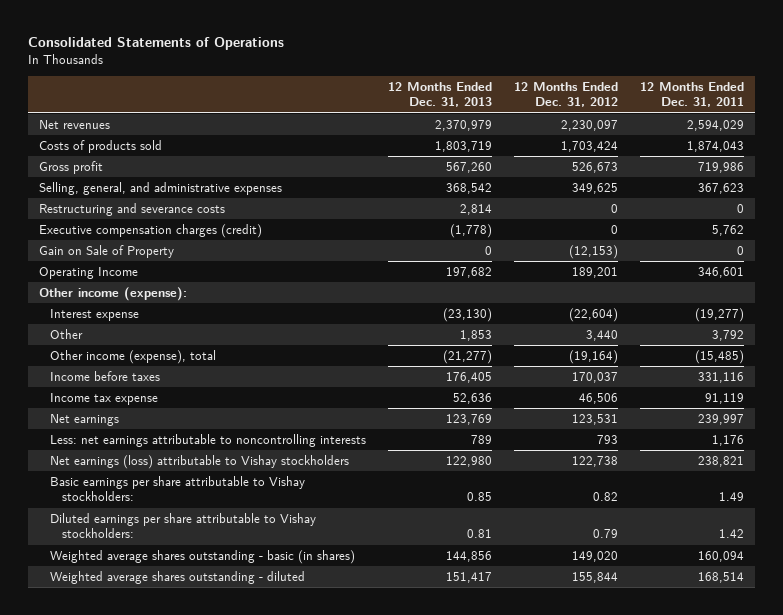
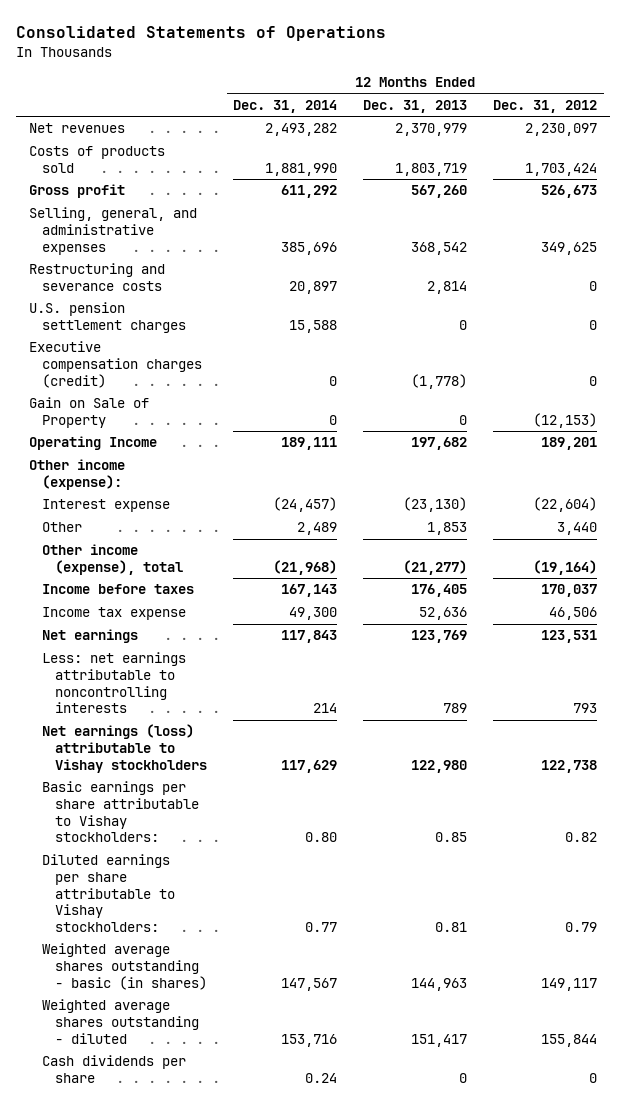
- | 12 Months Ended Dec. 31, 2013 | 12 Months Ended Dec. 31, 2012 | 12 Months Ended Dec. 31, 2011
+ | 12 Months Ended Dec. 31, 2014 | 12 Months Ended Dec. 31, 2013 | 12 Months Ended Dec. 31, 2012
+ U.S. pension settlement charges | 15,588 | 0 | 0
- Weighted average shares outstanding - basic (in shares) | 144,856 | 149,020 | 160,094
+ Weighted average shares outstanding - basic (in shares) | 147,567 | 144,963 | 149,117
+ Cash dividends per share | 0.24 | 0 | 0

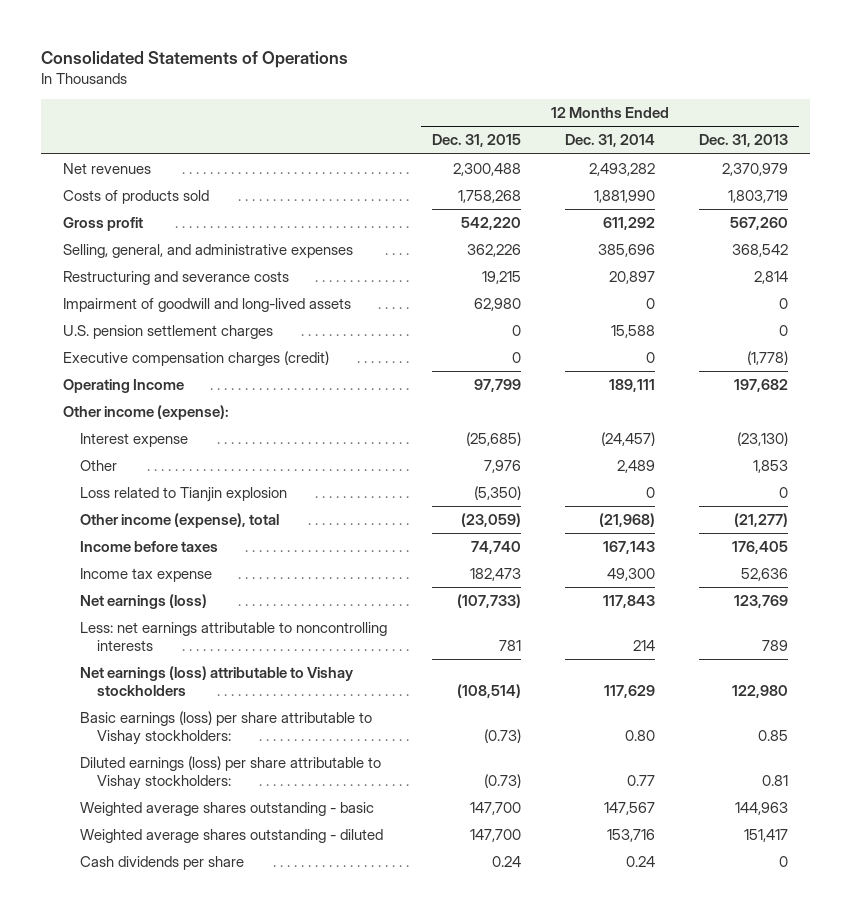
- | 12 Months Ended Dec. 31, 2014 | 12 Months Ended Dec. 31, 2013 | 12 Months Ended Dec. 31, 2012
+ | 12 Months Ended Dec. 31, 2015 | 12 Months Ended Dec. 31, 2014 | 12 Months Ended Dec. 31, 2013
+ Impairment of goodwill and long-lived assets | 62,980 | 0 | 0
- Gain on Sale of Property | 0 | 0 | (12,153)
+ Loss related to Tianjin explosion | (5,350) | 0 | 0
- Net earnings | 117,843 | 123,769 | 123,531
+ Net earnings (loss) | (107,733) | 117,843 | 123,769
- Basic earnings per share attributable to Vishay stockholders: | 0.80 | 0.85 | 0.82
- Diluted earnings per share attributable to Vishay stockholders: | 0.77 | 0.81 | 0.79
- Weighted average shares outstanding - basic (in shares) | 147,567 | 144,963 | 149,117
+ Basic earnings (loss) per share attributable to Vishay stockholders: | (0.73) | 0.80 | 0.85
+ Diluted earnings (loss) per share attributable to Vishay stockholders: | (0.73) | 0.77 | 0.81
+ Weighted average shares outstanding - basic | 147,700 | 147,567 | 144,963

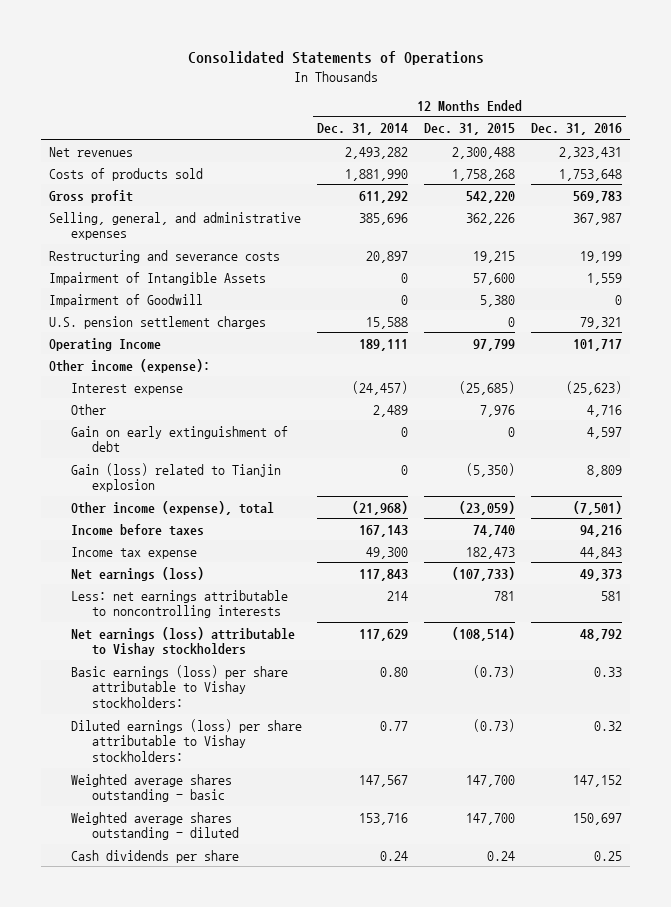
- | 12 Months Ended Dec. 31, 2015 | 12 Months Ended Dec. 31, 2014 | 12 Months Ended Dec. 31, 2013
+ | 12 Months Ended Dec. 31, 2014 | 12 Months Ended Dec. 31, 2015 | 12 Months Ended Dec. 31, 2016
- Impairment of goodwill and long-lived assets | 62,980 | 0 | 0
+ Impairment of Intangible Assets | 0 | 57,600 | 1,559
+ Impairment of Goodwill | 0 | 5,380 | 0
- Executive compensation charges (credit) | 0 | 0 | (1,778)
- Loss related to Tianjin explosion | (5,350) | 0 | 0
+ Gain on early extinguishment of debt | 0 | 0 | 4,597
+ Gain (loss) related to Tianjin explosion | 0 | (5,350) | 8,809

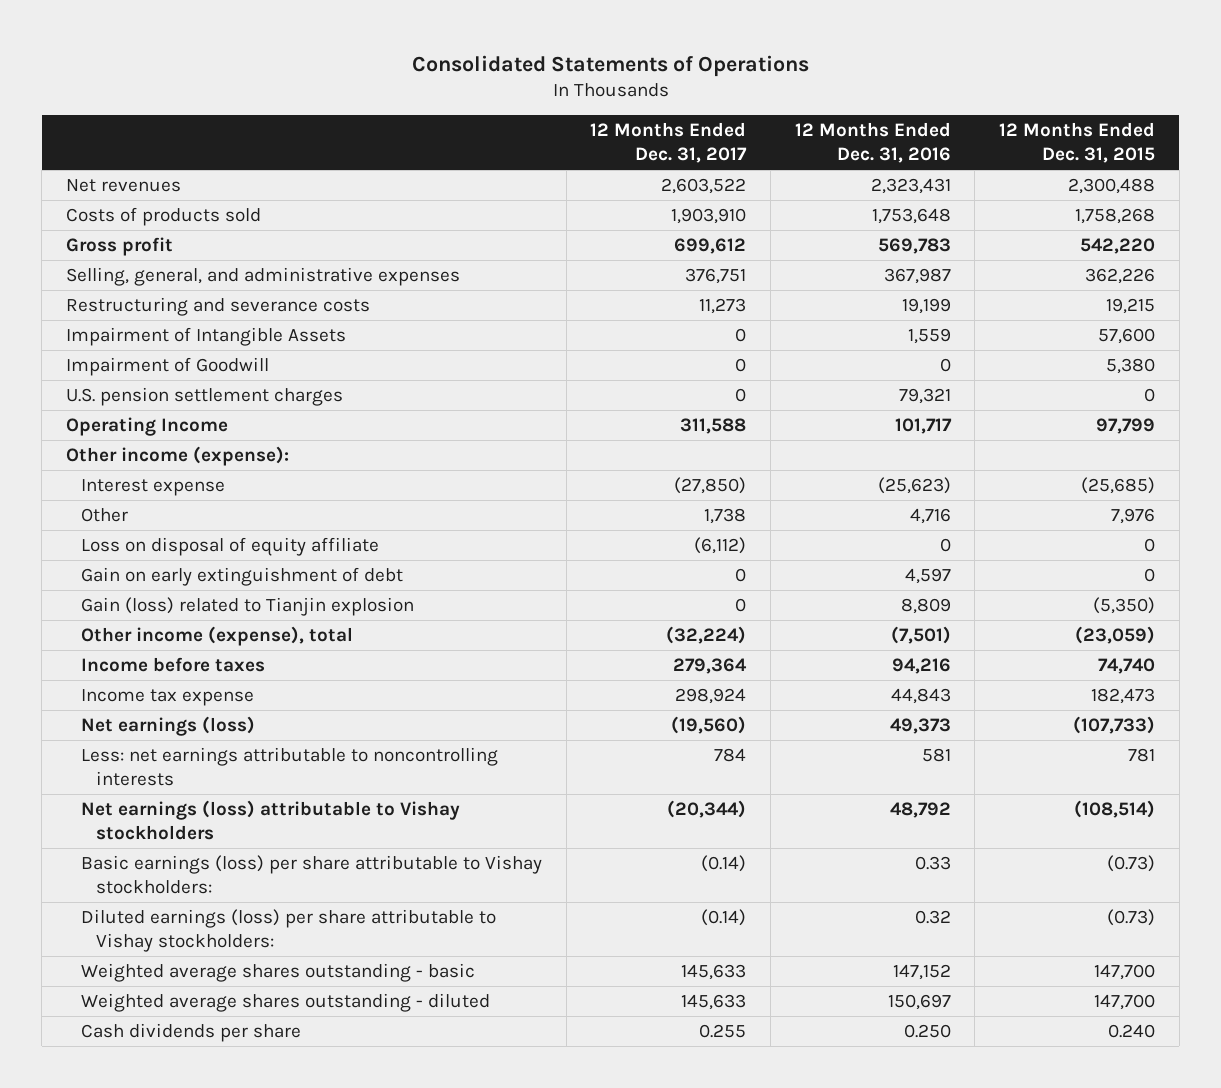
- | 12 Months Ended Dec. 31, 2014 | 12 Months Ended Dec. 31, 2015 | 12 Months Ended Dec. 31, 2016
+ | 12 Months Ended Dec. 31, 2017 | 12 Months Ended Dec. 31, 2016 | 12 Months Ended Dec. 31, 2015
+ Loss on disposal of equity affiliate | (6,112) | 0 | 0
- Cash dividends per share | 0.24 | 0.24 | 0.25
+ Cash dividends per share | 0.255 | 0.250 | 0.240

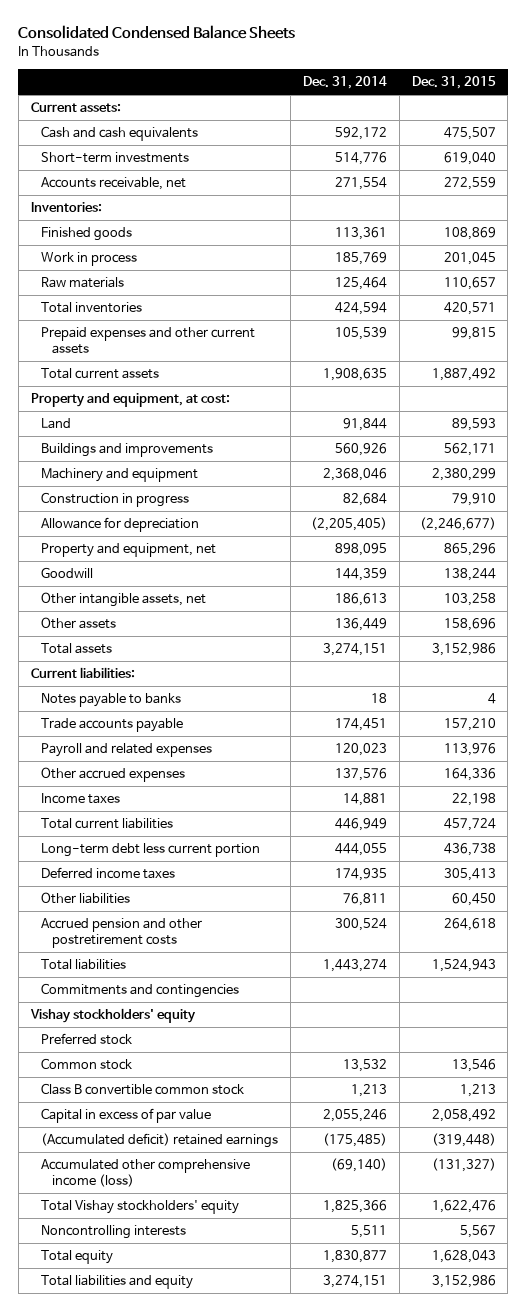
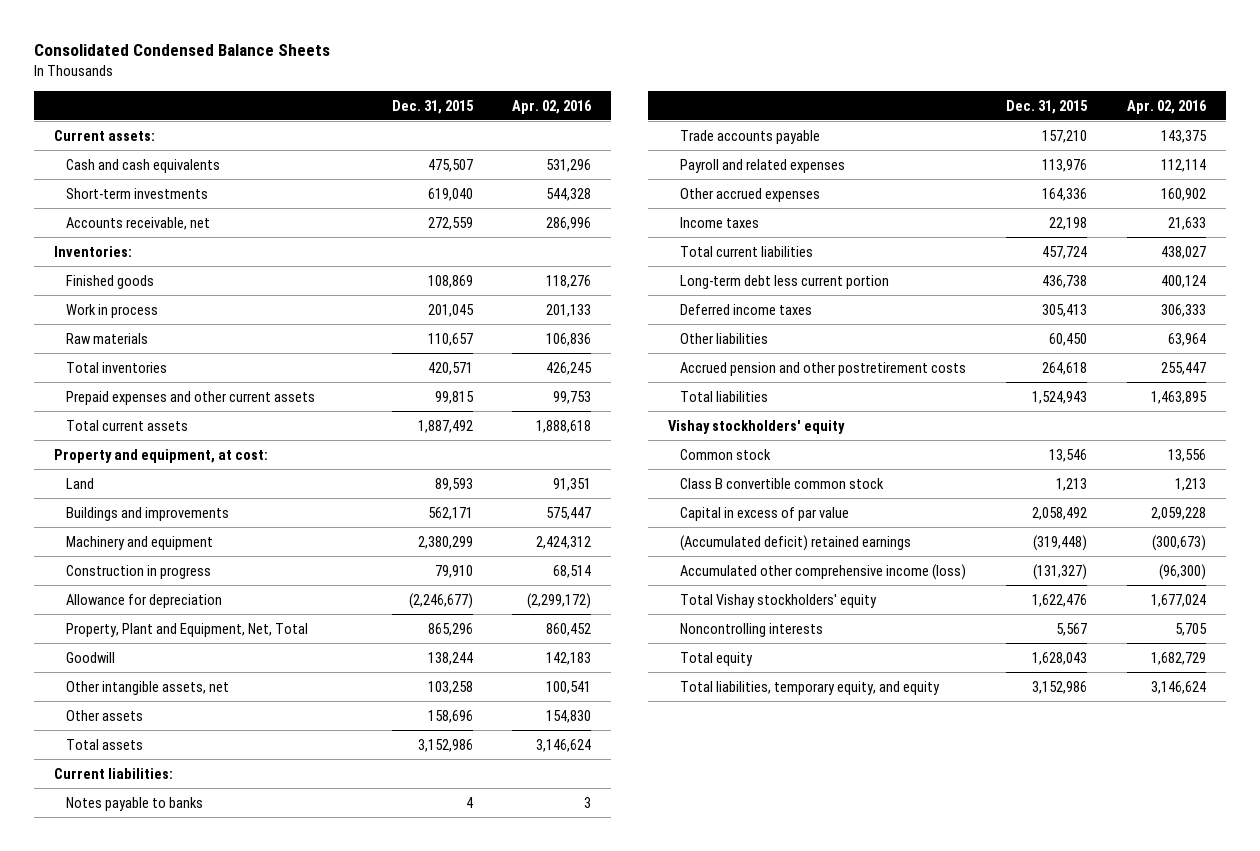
- | Dec. 31, 2014 | Dec. 31, 2015
+ | Dec. 31, 2015 | Apr. 02, 2016
- Property and equipment, net | 898,095 | 865,296
+ Property, Plant and Equipment, Net, Total | 865,296 | 860,452
- Commitments and contingencies
- Preferred stock
- Total liabilities and equity | 3,274,151 | 3,152,986
+ Total liabilities, temporary equity, and equity | 3,152,986 | 3,146,624

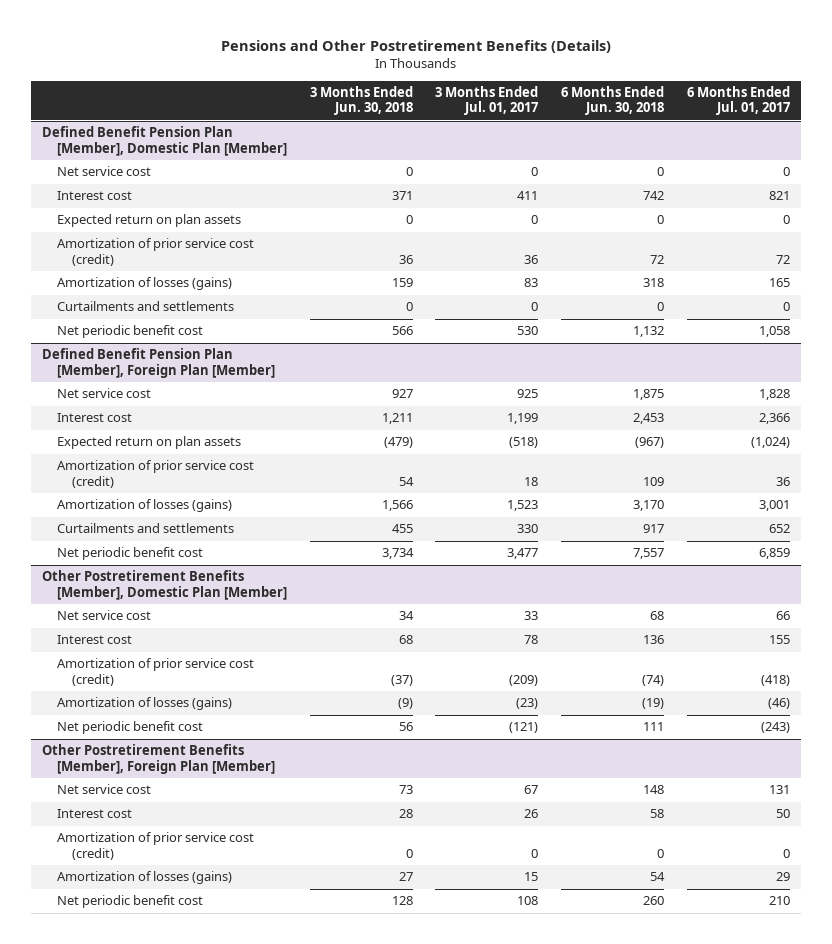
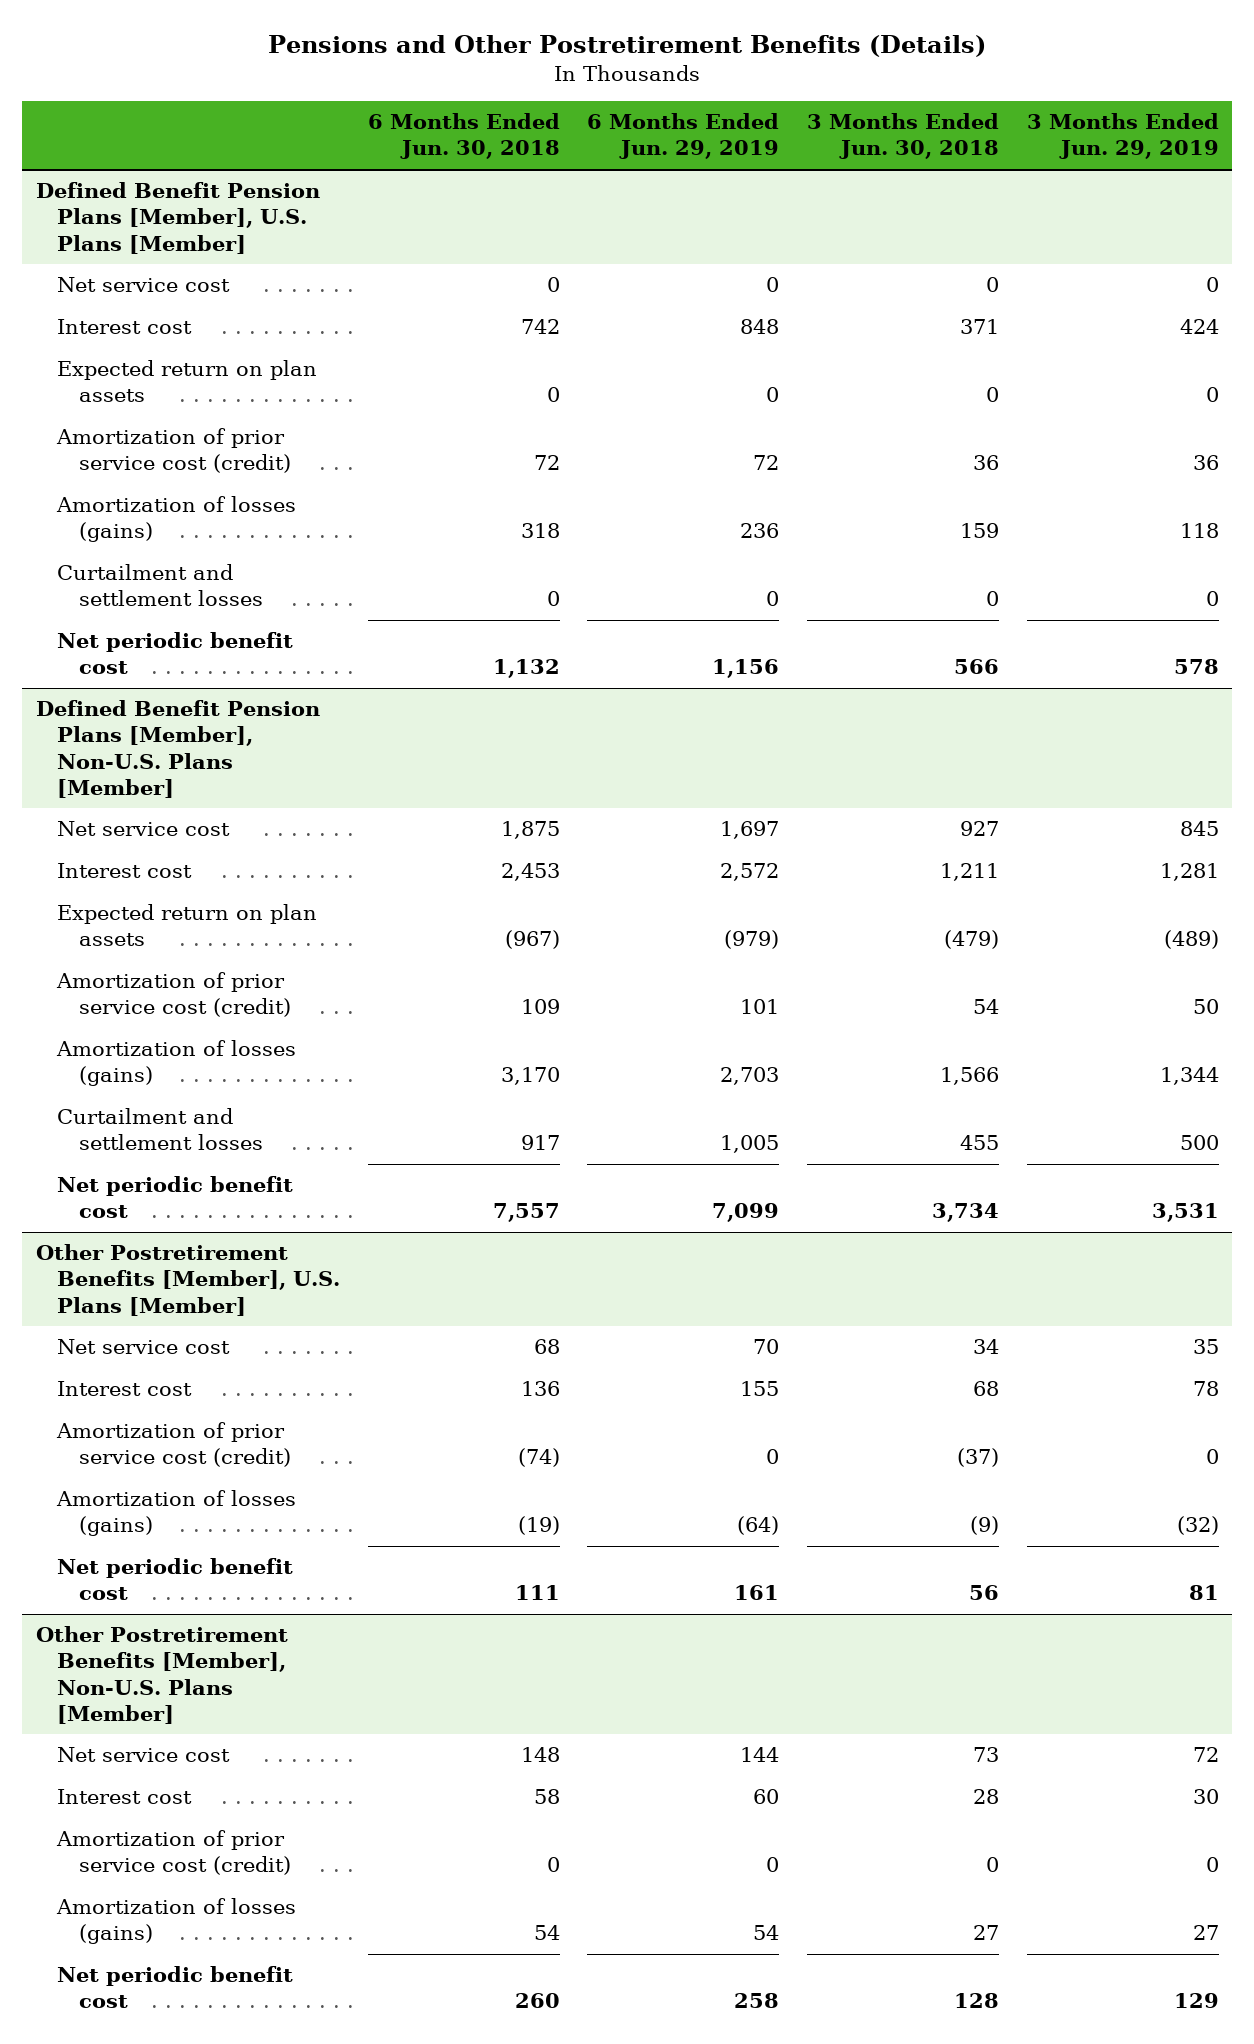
- | 3 Months Ended Jun. 30, 2018 | 3 Months Ended Jul. 01, 2017 | 6 Months Ended Jun. 30, 2018 | 6 Months Ended Jul. 01, 2017
+ | 6 Months Ended Jun. 30, 2018 | 6 Months Ended Jun. 29, 2019 | 3 Months Ended Jun. 30, 2018 | 3 Months Ended Jun. 29, 2019
- Defined Benefit Pension Plan [Member], Domestic Plan [Member]
+ Defined Benefit Pension Plans [Member], U.S. Plans [Member]
- Curtailments and settlements | 0 | 0 | 0 | 0
+ Curtailment and settlement losses | 0 | 0 | 0 | 0
- Defined Benefit Pension Plan [Member], Foreign Plan [Member]
+ Defined Benefit Pension Plans [Member], Non-U.S. Plans [Member]
- Curtailments and settlements | 455 | 330 | 917 | 652
+ Curtailment and settlement losses | 917 | 1,005 | 455 | 500
- Other Postretirement Benefits [Member], Domestic Plan [Member]
+ Other Postretirement Benefits [Member], U.S. Plans [Member]
- Other Postretirement Benefits [Member], Foreign Plan [Member]
+ Other Postretirement Benefits [Member], Non-U.S. Plans [Member]

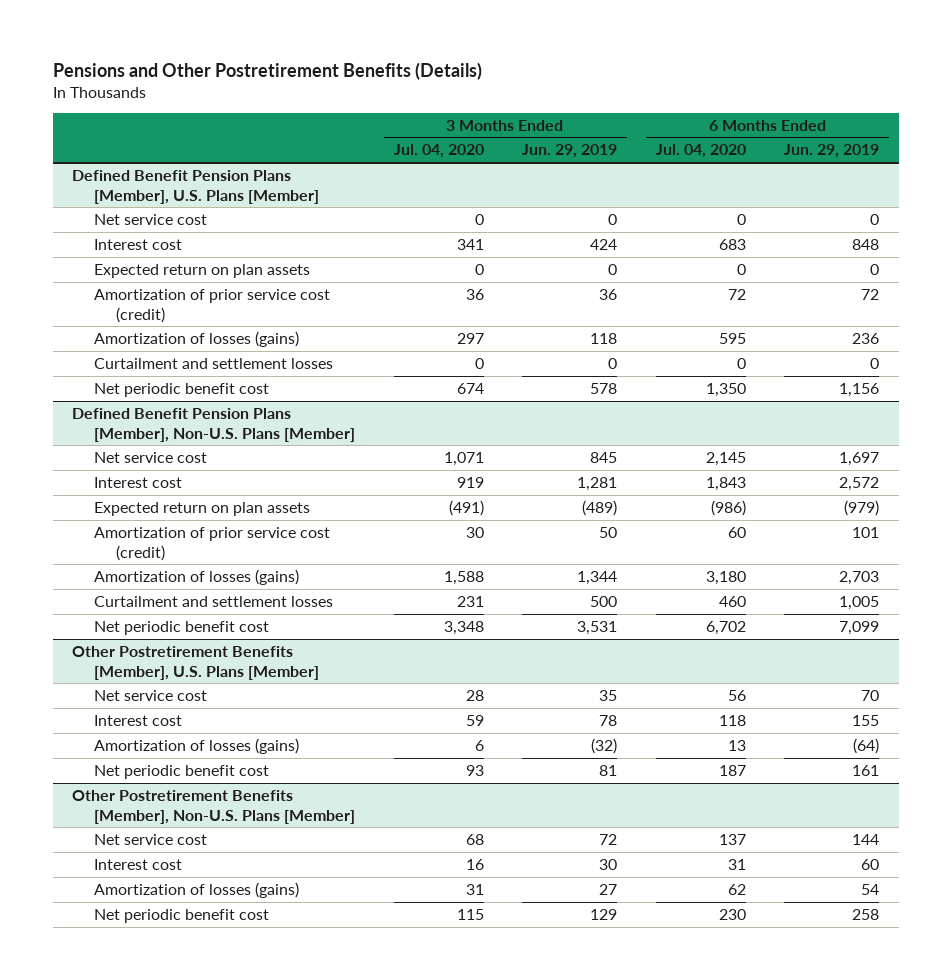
- | 6 Months Ended Jun. 30, 2018 | 6 Months Ended Jun. 29, 2019 | 3 Months Ended Jun. 30, 2018 | 3 Months Ended Jun. 29, 2019
+ | 3 Months Ended Jul. 04, 2020 | 3 Months Ended Jun. 29, 2019 | 6 Months Ended Jul. 04, 2020 | 6 Months Ended Jun. 29, 2019
@ Other Postretirement Benefits [Member], U.S. Plans [Member]
- Amortization of prior service cost (credit) | (74) | 0 | (37) | 0
@ Other Postretirement Benefits [Member], Non-U.S. Plans [Member]
- Amortization of prior service cost (credit) | 0 | 0 | 0 | 0

